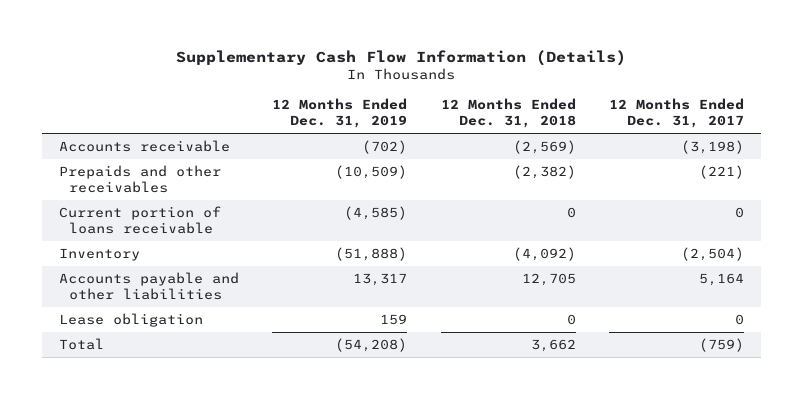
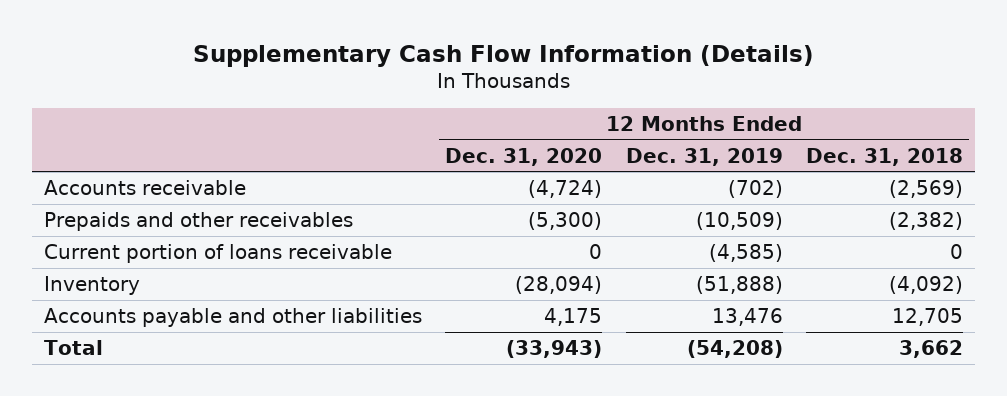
- | 12 Months Ended Dec. 31, 2019 | 12 Months Ended Dec. 31, 2018 | 12 Months Ended Dec. 31, 2017
+ | 12 Months Ended Dec. 31, 2020 | 12 Months Ended Dec. 31, 2019 | 12 Months Ended Dec. 31, 2018
- Accounts payable and other liabilities | 13,317 | 12,705 | 5,164
- Lease obligation | 159 | 0 | 0
+ Accounts payable and other liabilities | 4,175 | 13,476 | 12,705

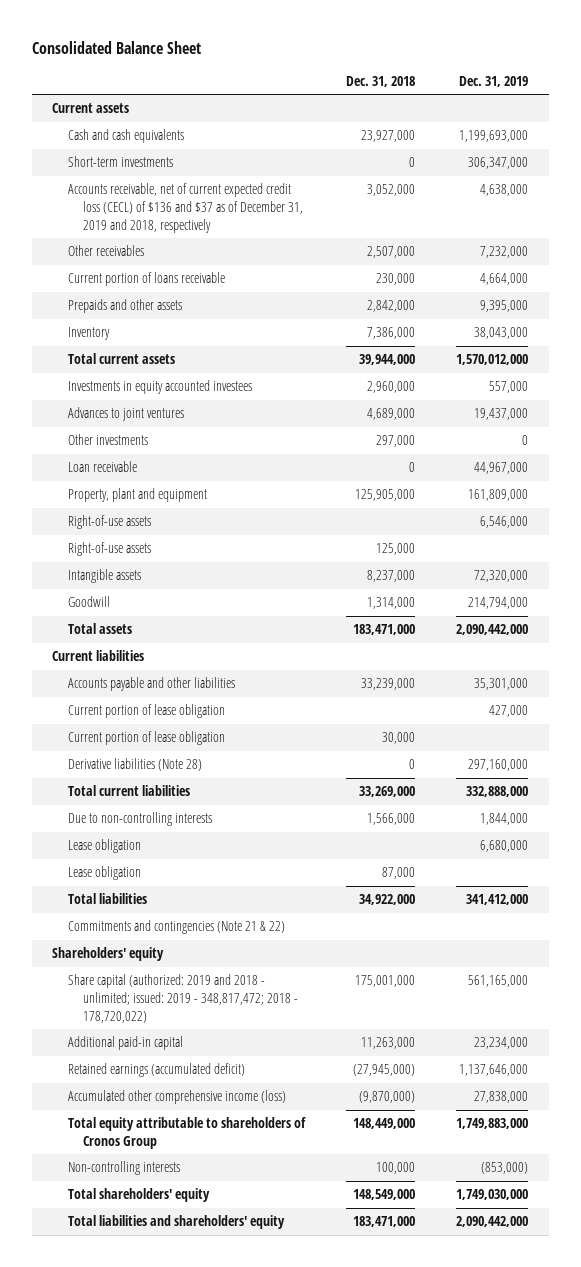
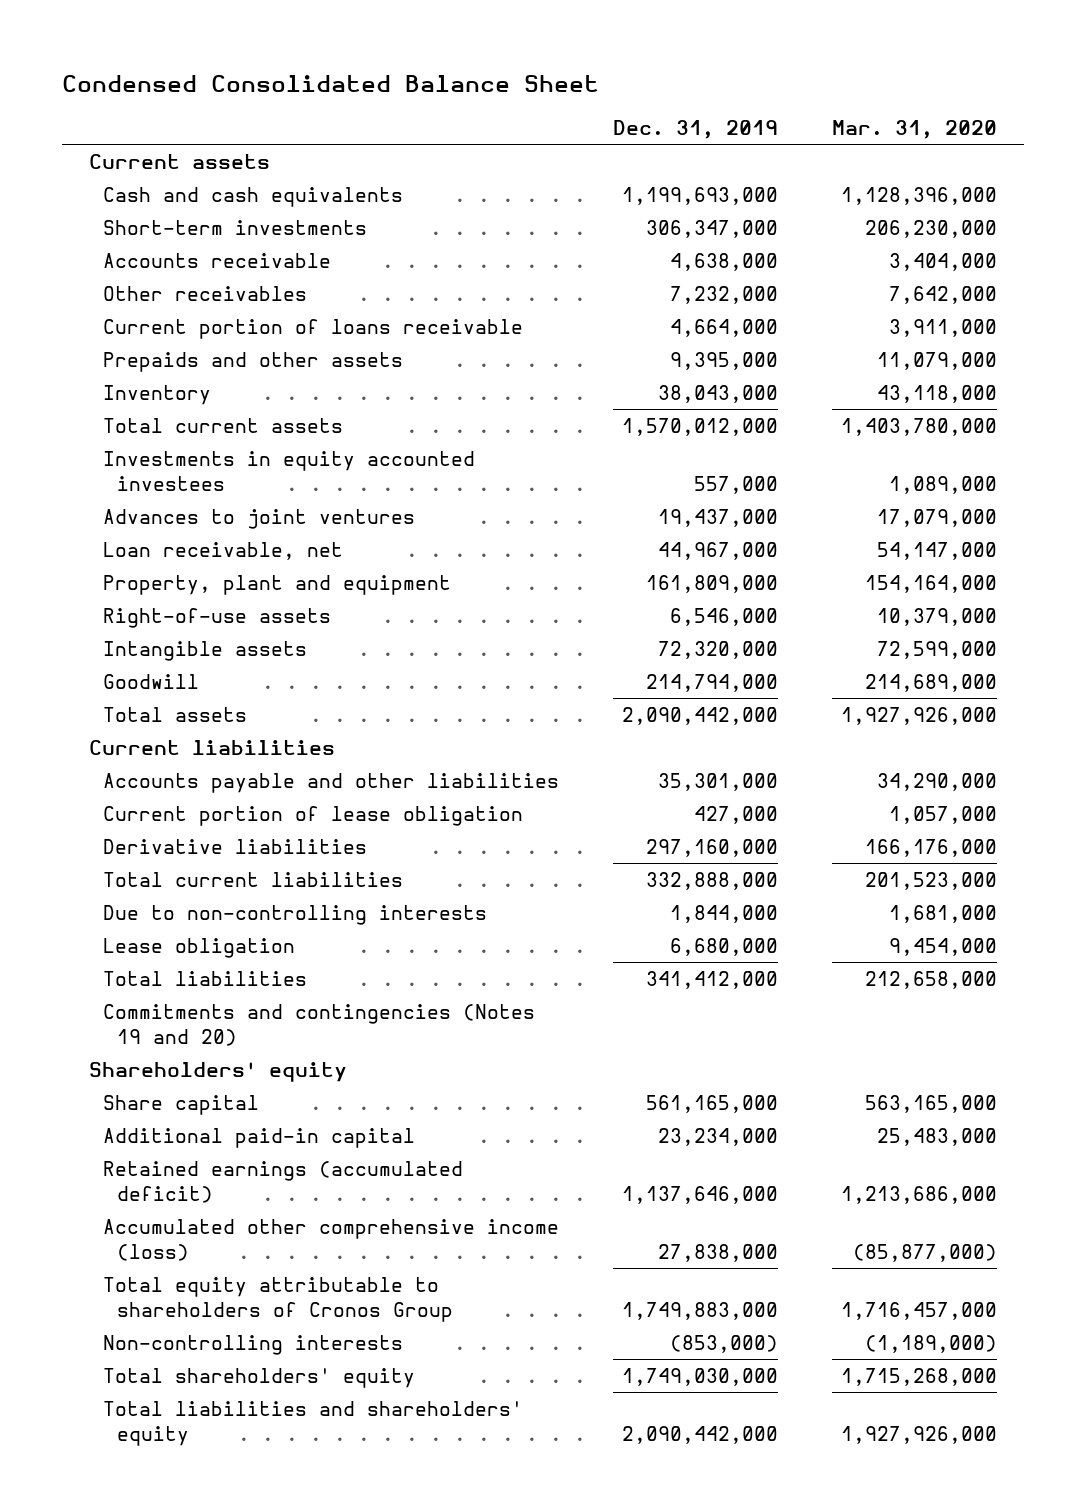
- Consolidated Balance Sheet
+ Condensed Consolidated Balance Sheet
- | Dec. 31, 2018 | Dec. 31, 2019
+ | Dec. 31, 2019 | Mar. 31, 2020
- Accounts receivable, net of current expected credit loss (CECL) of $136 and $37 as of December 31, 2019 and 2018, respectively | 3,052,000 | 4,638,000
+ Accounts receivable | 4,638,000 | 3,404,000
- Other investments | 297,000 | 0
- Loan receivable | 0 | 44,967,000
+ Loan receivable, net | 44,967,000 | 54,147,000
- Right-of-use assets | 125,000 |
- Current portion of lease obligation | 30,000 |
- Derivative liabilities (Note 28) | 0 | 297,160,000
+ Derivative liabilities | 297,160,000 | 166,176,000
- Lease obligation | 87,000 |
- Commitments and contingencies (Note 21 & 22)
+ Commitments and contingencies (Notes 19 and 20)
- Share capital (authorized: 2019 and 2018 - unlimited; issued: 2019 - 348,817,472; 2018 - 178,720,022) | 175,001,000 | 561,165,000
+ Share capital | 561,165,000 | 563,165,000

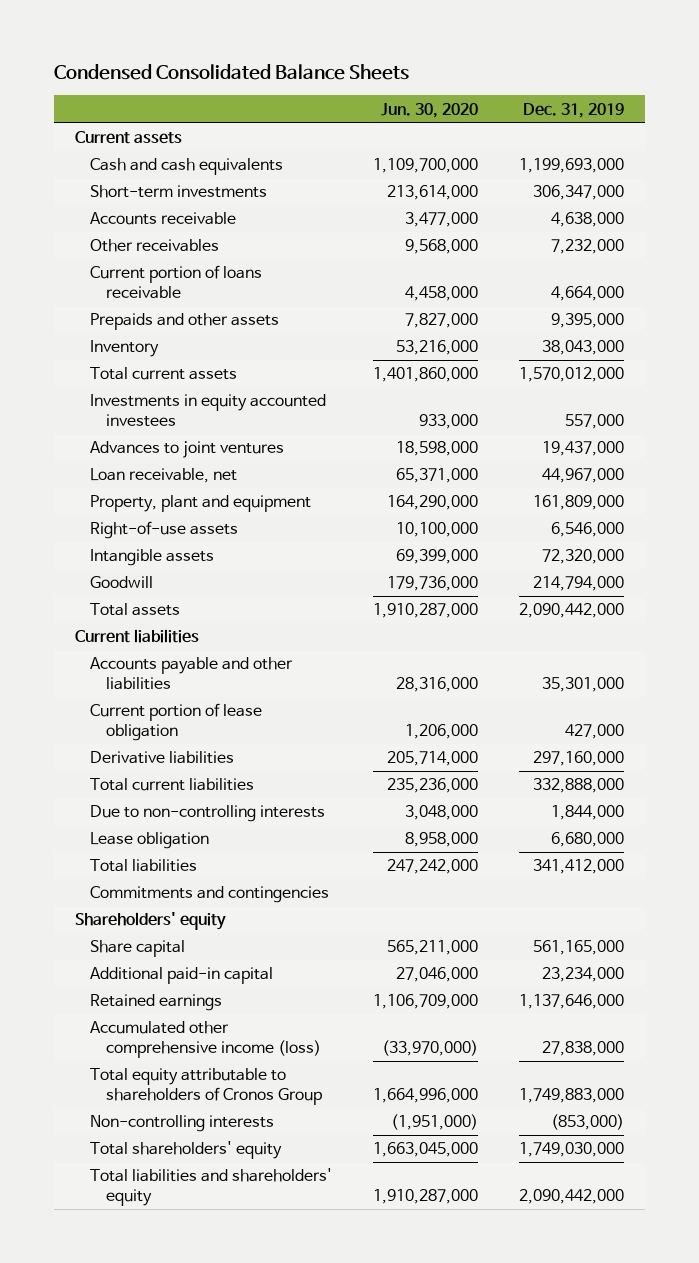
- Condensed Consolidated Balance Sheet
+ Condensed Consolidated Balance Sheets
- | Dec. 31, 2019 | Mar. 31, 2020
+ | Jun. 30, 2020 | Dec. 31, 2019
- Commitments and contingencies (Notes 19 and 20)
+ Commitments and contingencies
- Retained earnings (accumulated deficit) | 1,137,646,000 | 1,213,686,000
+ Retained earnings | 1,106,709,000 | 1,137,646,000

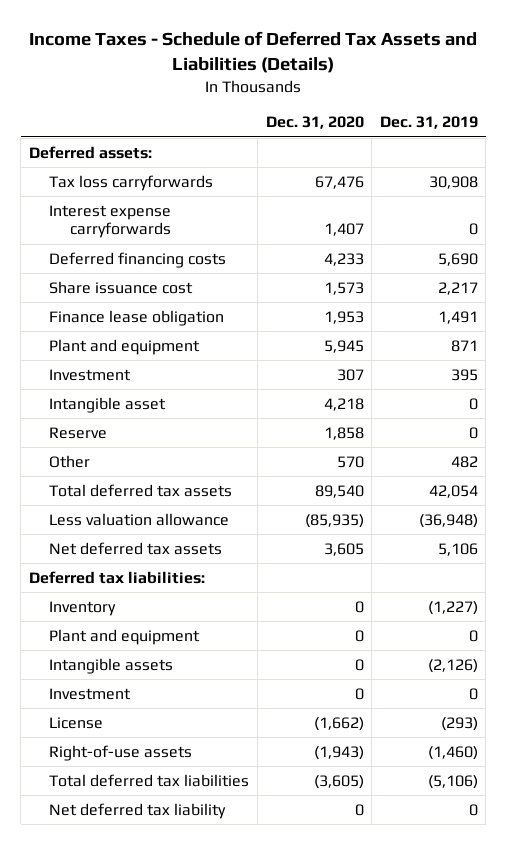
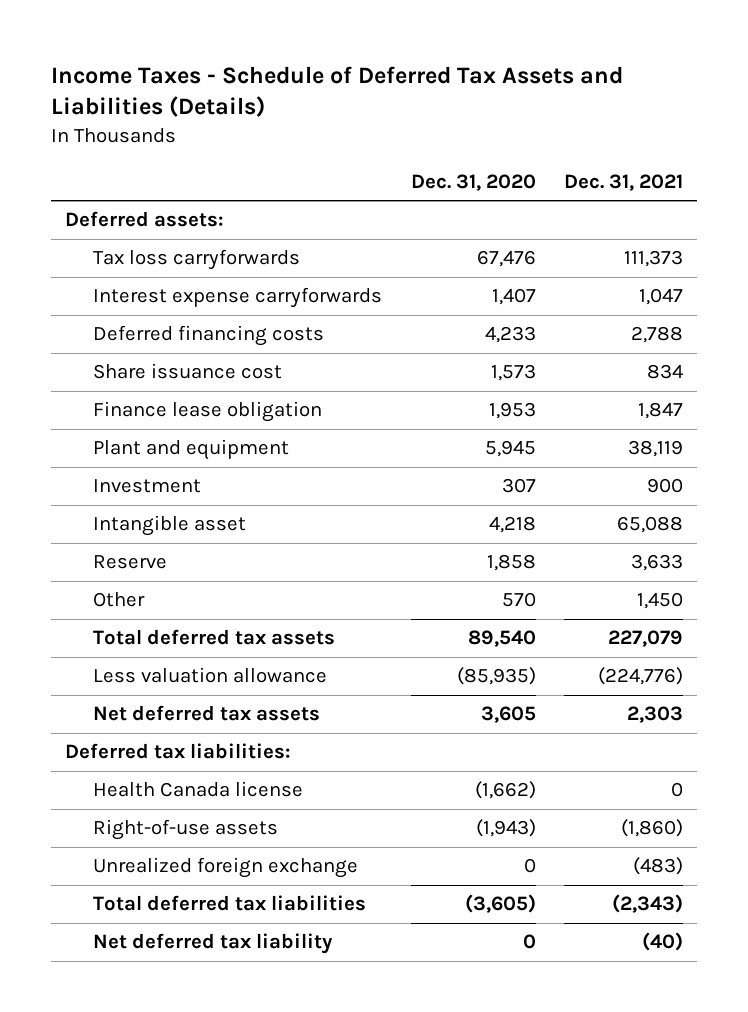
- | Dec. 31, 2020 | Dec. 31, 2019
+ | Dec. 31, 2020 | Dec. 31, 2021
- Inventory | 0 | (1,227)
- Plant and equipment | 0 | 0
- Intangible assets | 0 | (2,126)
- Investment | 0 | 0
- License | (1,662) | (293)
+ Health Canada license | (1,662) | 0
+ Unrealized foreign exchange | 0 | (483)

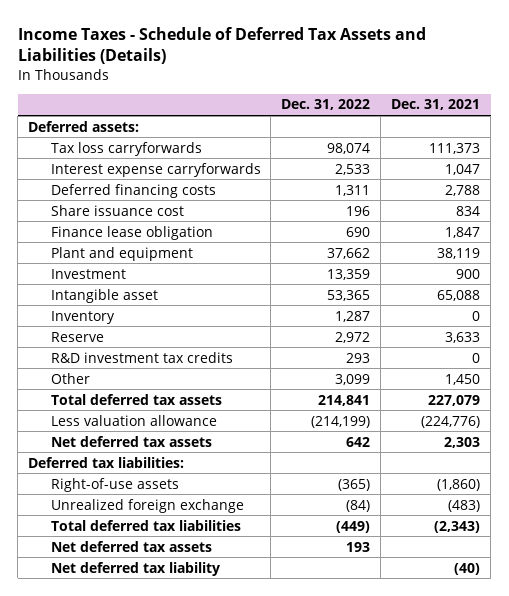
- | Dec. 31, 2020 | Dec. 31, 2021
+ | Dec. 31, 2022 | Dec. 31, 2021
+ Inventory | 1,287 | 0
+ R&D investment tax credits | 293 | 0
- Health Canada license | (1,662) | 0
+ Net deferred tax assets | 193 |

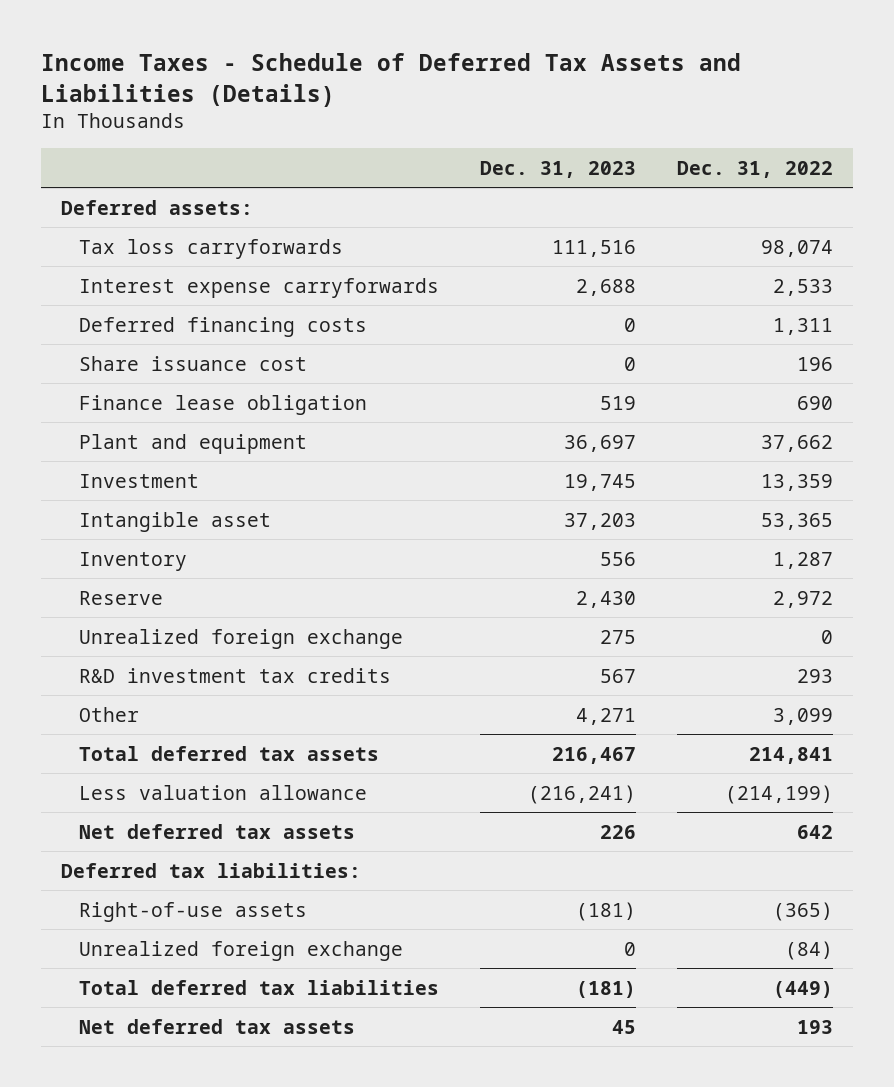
- | Dec. 31, 2022 | Dec. 31, 2021
+ | Dec. 31, 2023 | Dec. 31, 2022
+ Unrealized foreign exchange | 275 | 0
- Net deferred tax liability | | (40)

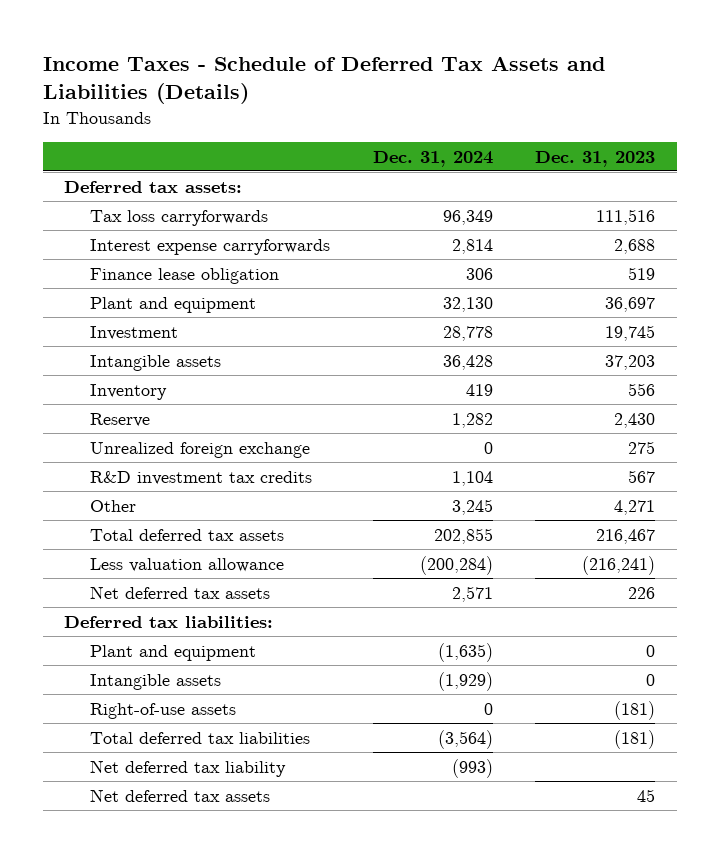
- | Dec. 31, 2023 | Dec. 31, 2022
+ | Dec. 31, 2024 | Dec. 31, 2023
- Deferred assets:
+ Deferred tax assets:
- Deferred financing costs | 0 | 1,311
- Share issuance cost | 0 | 196
- Intangible asset | 37,203 | 53,365
+ Intangible assets | 36,428 | 37,203
+ Plant and equipment | (1,635) | 0
+ Intangible assets | (1,929) | 0
- Unrealized foreign exchange | 0 | (84)
+ Net deferred tax liability | (993) |

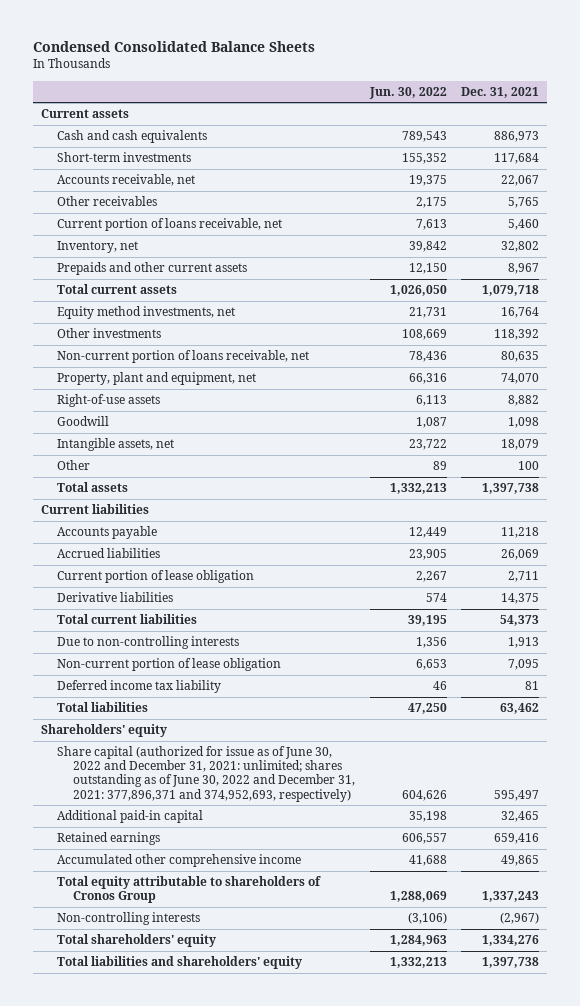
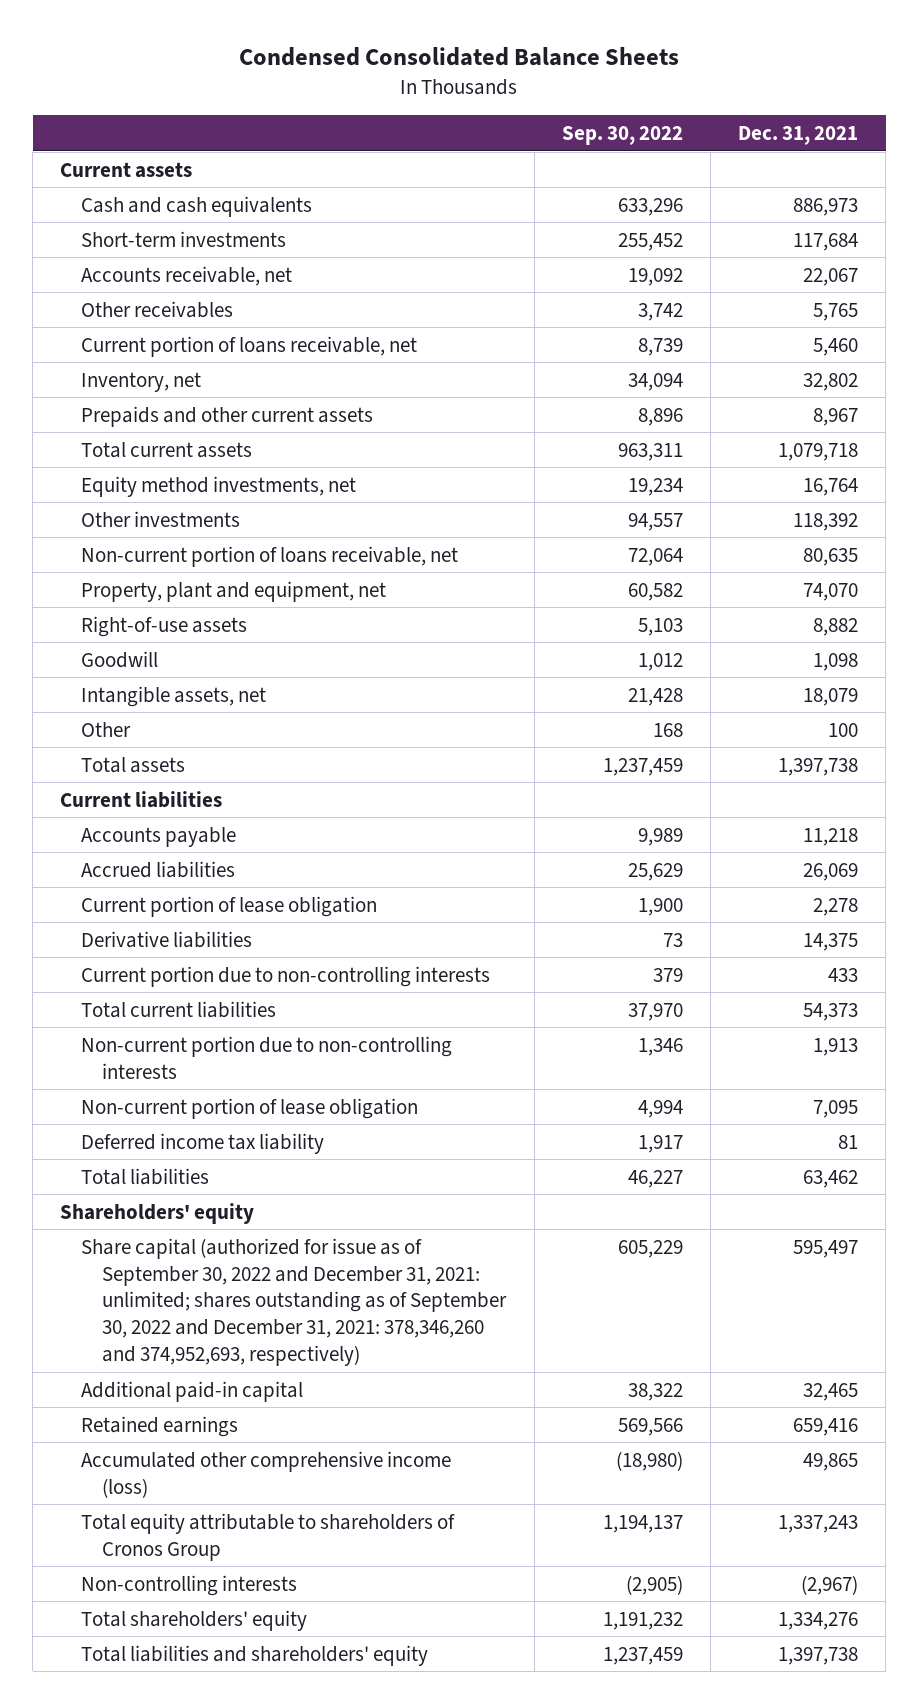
- | Jun. 30, 2022 | Dec. 31, 2021
+ | Sep. 30, 2022 | Dec. 31, 2021
- Current portion of lease obligation | 2,267 | 2,711
+ Current portion of lease obligation | 1,900 | 2,278
+ Current portion due to non-controlling interests | 379 | 433
- Due to non-controlling interests | 1,356 | 1,913
+ Non-current portion due to non-controlling interests | 1,346 | 1,913
- Share capital (authorized for issue as of June 30, 2022 and December 31, 2021: unlimited; shares outstanding as of June 30, 2022 and December 31, 2021: 377,896,371 and 374,952,693, respectively) | 604,626 | 595,497
+ Share capital (authorized for issue as of September 30, 2022 and December 31, 2021: unlimited; shares outstanding as of September 30, 2022 and December 31, 2021: 378,346,260 and 374,952,693, respectively) | 605,229 | 595,497
- Accumulated other comprehensive income | 41,688 | 49,865
+ Accumulated other comprehensive income (loss) | (18,980) | 49,865

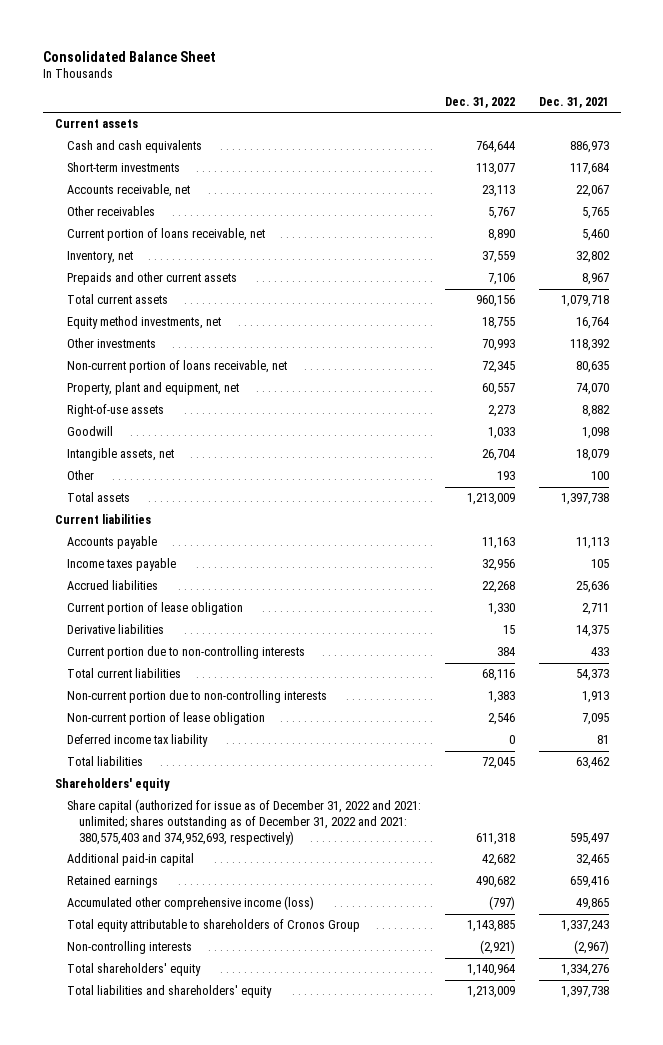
- Condensed Consolidated Balance Sheets
+ Consolidated Balance Sheet
- | Sep. 30, 2022 | Dec. 31, 2021
+ | Dec. 31, 2022 | Dec. 31, 2021
- Accounts payable | 9,989 | 11,218
- Accrued liabilities | 25,629 | 26,069
- Current portion of lease obligation | 1,900 | 2,278
+ Accounts payable | 11,163 | 11,113
+ Income taxes payable | 32,956 | 105
+ Accrued liabilities | 22,268 | 25,636
+ Current portion of lease obligation | 1,330 | 2,711
- Share capital (authorized for issue as of September 30, 2022 and December 31, 2021: unlimited; shares outstanding as of September 30, 2022 and December 31, 2021: 378,346,260 and 374,952,693, respectively) | 605,229 | 595,497
+ Share capital (authorized for issue as of December 31, 2022 and 2021: unlimited; shares outstanding as of December 31, 2022 and 2021: 380,575,403 and 374,952,693, respectively) | 611,318 | 595,497

